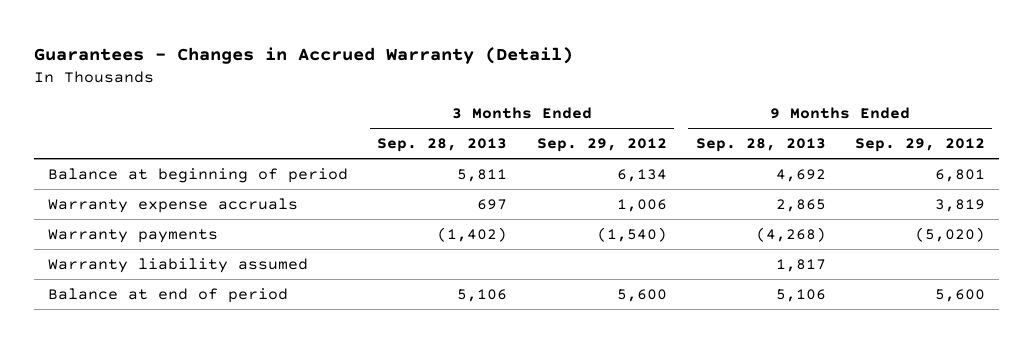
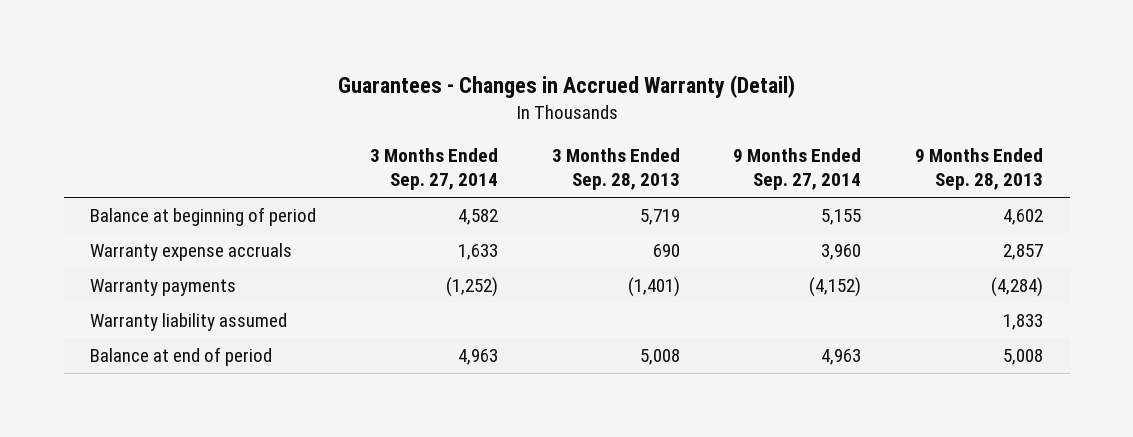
- | 3 Months Ended Sep. 28, 2013 | 3 Months Ended Sep. 29, 2012 | 9 Months Ended Sep. 28, 2013 | 9 Months Ended Sep. 29, 2012
+ | 3 Months Ended Sep. 27, 2014 | 3 Months Ended Sep. 28, 2013 | 9 Months Ended Sep. 27, 2014 | 9 Months Ended Sep. 28, 2013
- Balance at beginning of period | 5,811 | 6,134 | 4,692 | 6,801
- Warranty expense accruals | 697 | 1,006 | 2,865 | 3,819
- Warranty payments | (1,402) | (1,540) | (4,268) | (5,020)
- Warranty liability assumed | | | 1,817 |
- Balance at end of period | 5,106 | 5,600 | 5,106 | 5,600
+ Balance at beginning of period | 4,582 | 5,719 | 5,155 | 4,602
+ Warranty expense accruals | 1,633 | 690 | 3,960 | 2,857
+ Warranty payments | (1,252) | (1,401) | (4,152) | (4,284)
+ Warranty liability assumed | | | | 1,833
+ Balance at end of period | 4,963 | 5,008 | 4,963 | 5,008

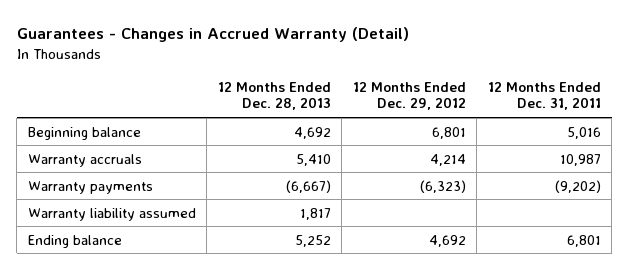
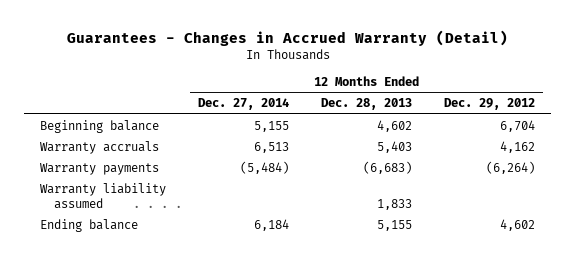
- | 12 Months Ended Dec. 28, 2013 | 12 Months Ended Dec. 29, 2012 | 12 Months Ended Dec. 31, 2011
+ | 12 Months Ended Dec. 27, 2014 | 12 Months Ended Dec. 28, 2013 | 12 Months Ended Dec. 29, 2012
- Beginning balance | 4,692 | 6,801 | 5,016
- Warranty accruals | 5,410 | 4,214 | 10,987
- Warranty payments | (6,667) | (6,323) | (9,202)
- Warranty liability assumed | 1,817 | |
- Ending balance | 5,252 | 4,692 | 6,801
+ Beginning balance | 5,155 | 4,602 | 6,704
+ Warranty accruals | 6,513 | 5,403 | 4,162
+ Warranty payments | (5,484) | (6,683) | (6,264)
+ Warranty liability assumed | | 1,833 |
+ Ending balance | 6,184 | 5,155 | 4,602

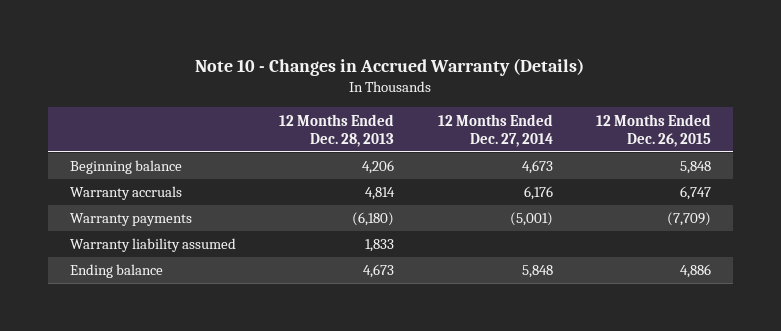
- Guarantees - Changes in Accrued Warranty (Detail)
+ Note 10 - Changes in Accrued Warranty (Details)
- | 12 Months Ended Dec. 27, 2014 | 12 Months Ended Dec. 28, 2013 | 12 Months Ended Dec. 29, 2012
+ | 12 Months Ended Dec. 28, 2013 | 12 Months Ended Dec. 27, 2014 | 12 Months Ended Dec. 26, 2015
- Beginning balance | 5,155 | 4,602 | 6,704
- Warranty accruals | 6,513 | 5,403 | 4,162
- Warranty payments | (5,484) | (6,683) | (6,264)
+ Beginning balance | 4,206 | 4,673 | 5,848
+ Warranty accruals | 4,814 | 6,176 | 6,747
+ Warranty payments | (6,180) | (5,001) | (7,709)
- Ending balance | 6,184 | 5,155 | 4,602
+ Ending balance | 4,673 | 5,848 | 4,886

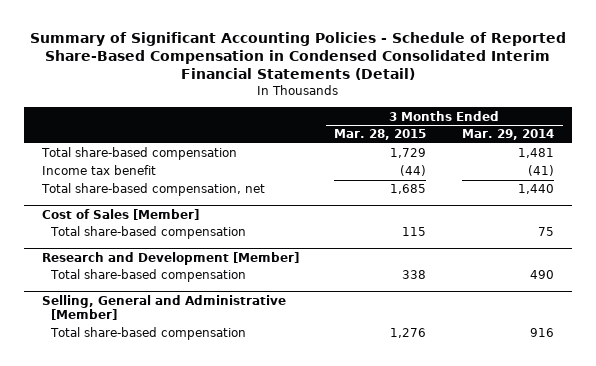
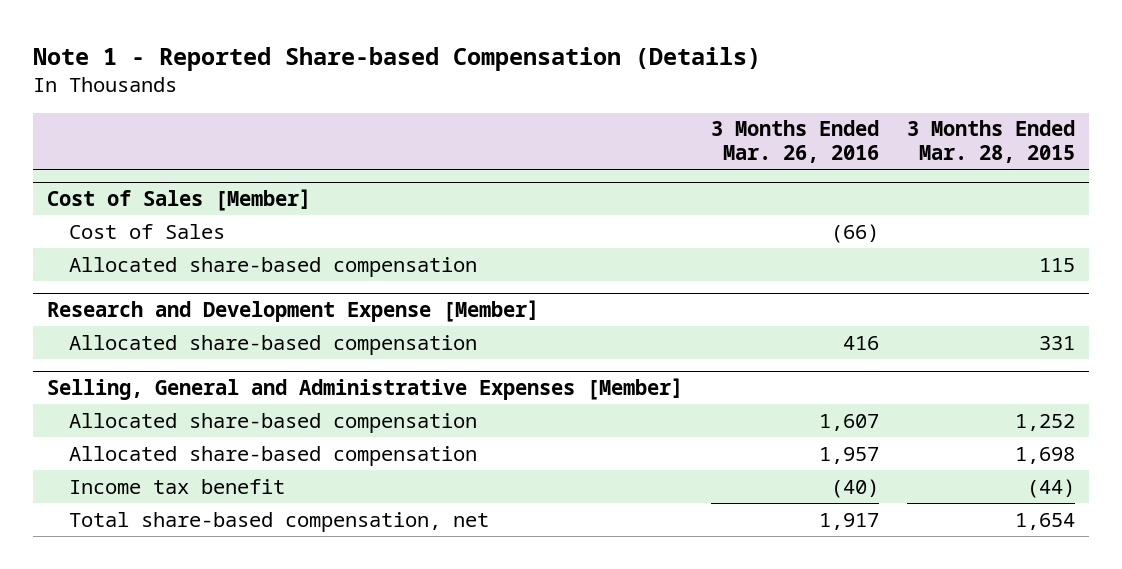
- Summary of Significant Accounting Policies - Schedule of Reported Share-Based Compensation in Condensed Consolidated Interim Financial Statements (Detail)
+ Note 1 - Reported Share-based Compensation (Details)
- | 3 Months Ended Mar. 28, 2015 | 3 Months Ended Mar. 29, 2014
+ | 3 Months Ended Mar. 26, 2016 | 3 Months Ended Mar. 28, 2015
- Total share-based compensation | 1,729 | 1,481
- Income tax benefit | (44) | (41)
- Total share-based compensation, net | 1,685 | 1,440
@ Cost of Sales [Member]
- Total share-based compensation | 115 | 75
- Research and Development [Member]
- Total share-based compensation | 338 | 490
- Selling, General and Administrative [Member]
- Total share-based compensation | 1,276 | 916
@ Cost of Sales [Member]
+ Cost of Sales | (66) |
+ Allocated share-based compensation | | 115
+ Research and Development Expense [Member]
+ Allocated share-based compensation | 416 | 331
+ Selling, General and Administrative Expenses [Member]
+ Allocated share-based compensation | 1,607 | 1,252
+ Allocated share-based compensation | 1,957 | 1,698
+ Income tax benefit | (40) | (44)
+ Total share-based compensation, net | 1,917 | 1,654

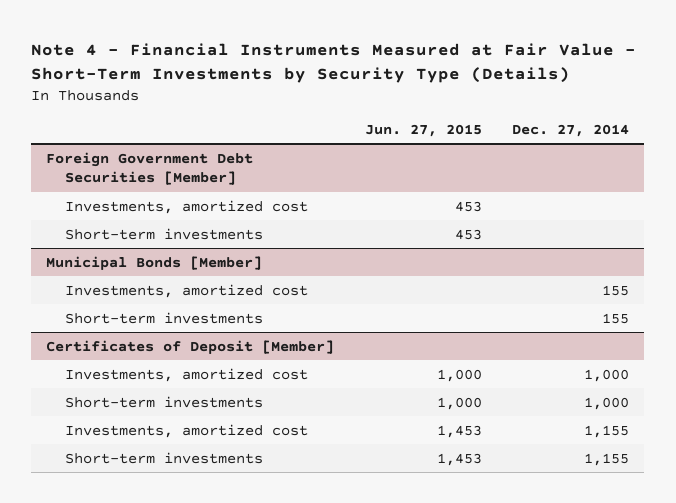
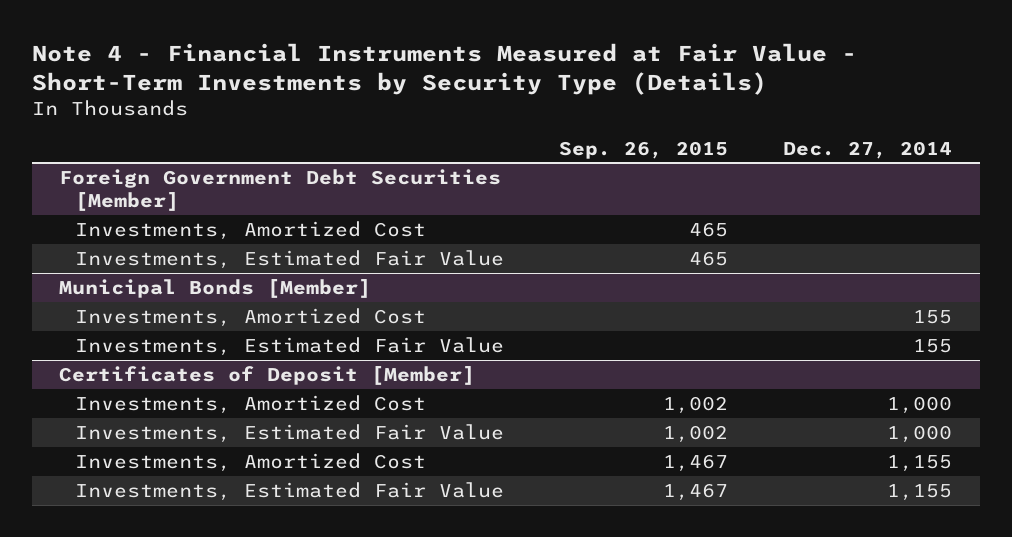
- | Jun. 27, 2015 | Dec. 27, 2014
+ | Sep. 26, 2015 | Dec. 27, 2014
@ Foreign Government Debt Securities [Member]
- Investments, amortized cost | 453 |
- Short-term investments | 453 |
+ Investments, Amortized Cost | 465 |
+ Investments, Estimated Fair Value | 465 |
@ Municipal Bonds [Member]
- Investments, amortized cost | | 155
- Short-term investments | | 155
+ Investments, Amortized Cost | | 155
+ Investments, Estimated Fair Value | | 155
@ Certificates of Deposit [Member]
- Investments, amortized cost | 1,000 | 1,000
- Short-term investments | 1,000 | 1,000
- Investments, amortized cost | 1,453 | 1,155
- Short-term investments | 1,453 | 1,155
+ Investments, Amortized Cost | 1,002 | 1,000
+ Investments, Estimated Fair Value | 1,002 | 1,000
+ Investments, Amortized Cost | 1,467 | 1,155
+ Investments, Estimated Fair Value | 1,467 | 1,155

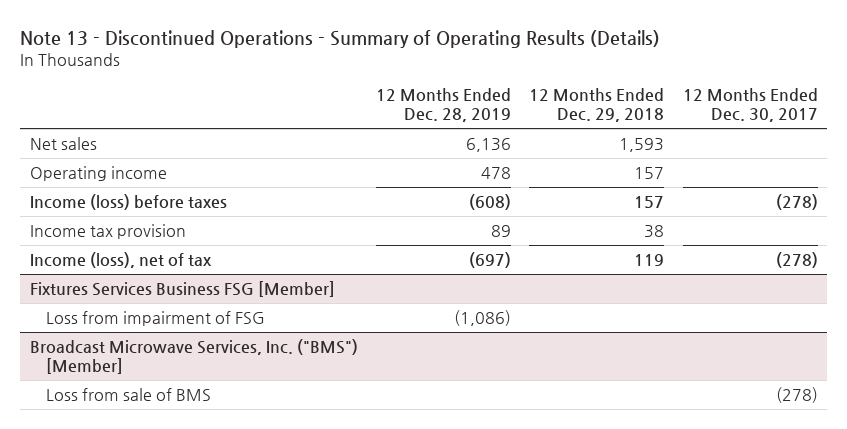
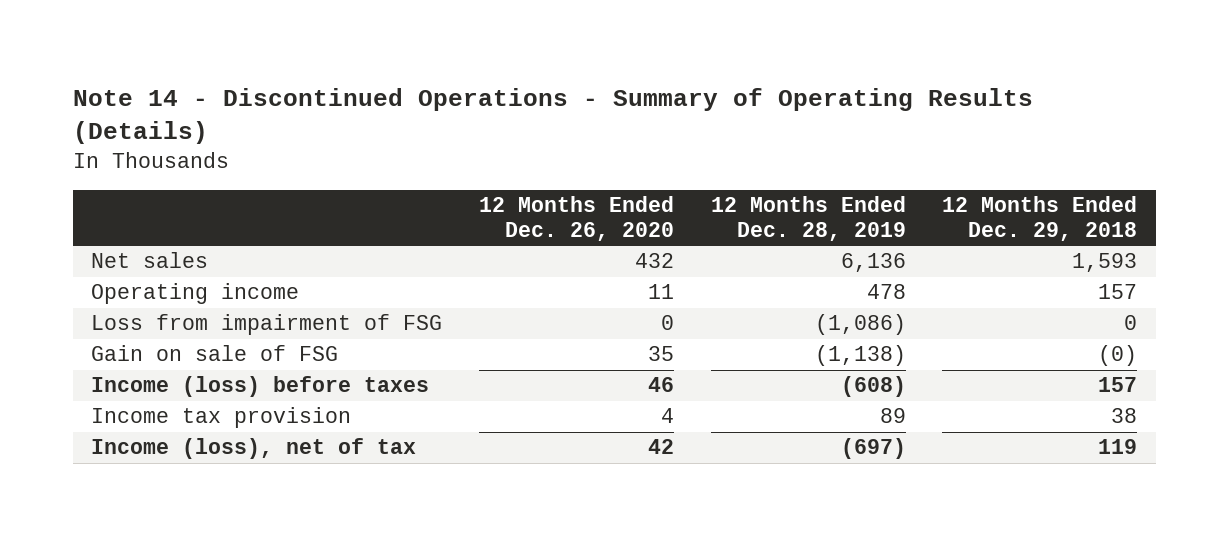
- Note 13 - Discontinued Operations - Summary of Operating Results (Details)
+ Note 14 - Discontinued Operations - Summary of Operating Results (Details)
- | 12 Months Ended Dec. 28, 2019 | 12 Months Ended Dec. 29, 2018 | 12 Months Ended Dec. 30, 2017
+ | 12 Months Ended Dec. 26, 2020 | 12 Months Ended Dec. 28, 2019 | 12 Months Ended Dec. 29, 2018
+ Loss from impairment of FSG | 0 | (1,086) | 0
+ Gain on sale of FSG | 35 | (1,138) | (0)
- Fixtures Services Business FSG [Member]
- Loss from impairment of FSG | (1,086) | |
- Broadcast Microwave Services, Inc. ("BMS") [Member]
- Loss from sale of BMS | | | (278)

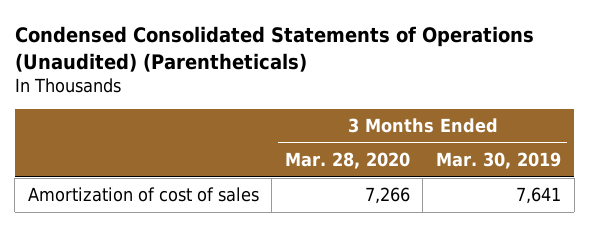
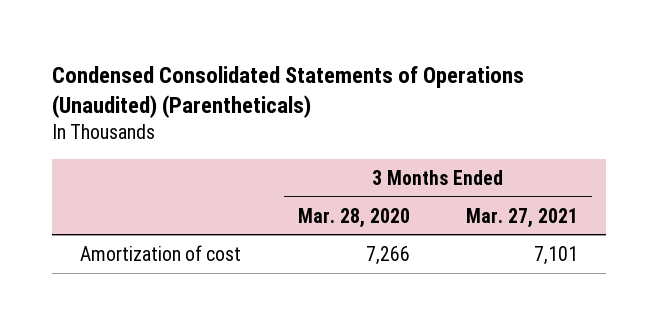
- | 3 Months Ended Mar. 28, 2020 | 3 Months Ended Mar. 30, 2019
+ | 3 Months Ended Mar. 28, 2020 | 3 Months Ended Mar. 27, 2021
- Amortization of cost of sales | 7,266 | 7,641
+ Amortization of cost | 7,266 | 7,101

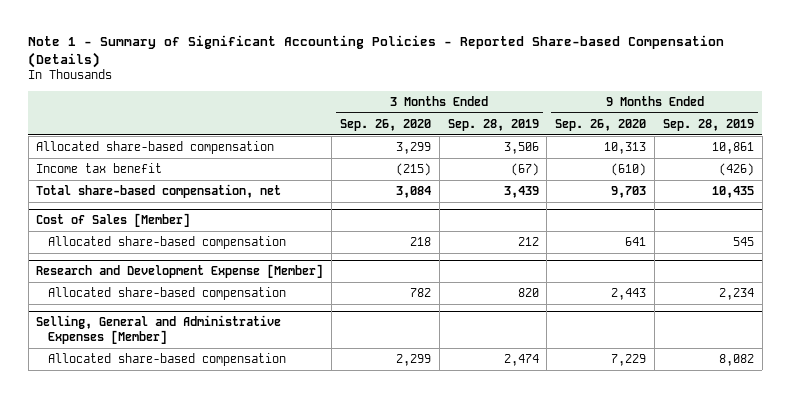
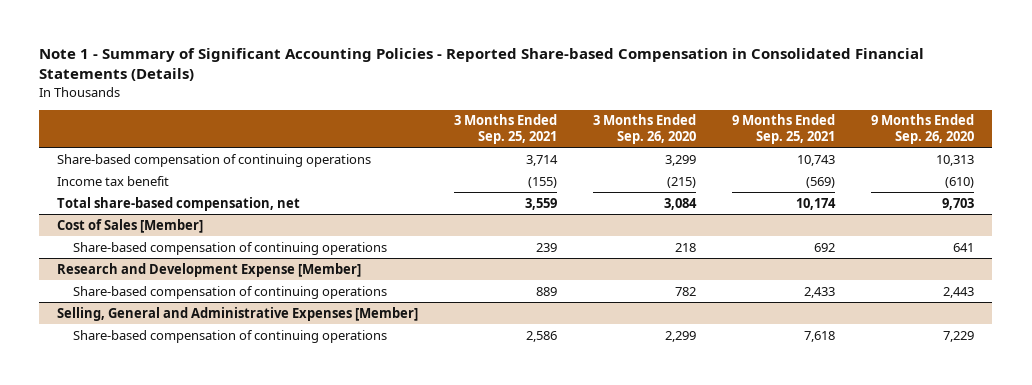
- Note 1 - Summary of Significant Accounting Policies - Reported Share-based Compensation (Details)
+ Note 1 - Summary of Significant Accounting Policies - Reported Share-based Compensation in Consolidated Financial Statements (Details)
- | 3 Months Ended Sep. 26, 2020 | 3 Months Ended Sep. 28, 2019 | 9 Months Ended Sep. 26, 2020 | 9 Months Ended Sep. 28, 2019
+ | 3 Months Ended Sep. 25, 2021 | 3 Months Ended Sep. 26, 2020 | 9 Months Ended Sep. 25, 2021 | 9 Months Ended Sep. 26, 2020
- Allocated share-based compensation | 3,299 | 3,506 | 10,313 | 10,861
+ Share-based compensation of continuing operations | 3,714 | 3,299 | 10,743 | 10,313
@ Cost of Sales [Member]
- Allocated share-based compensation | 218 | 212 | 641 | 545
+ Share-based compensation of continuing operations | 239 | 218 | 692 | 641
@ Research and Development Expense [Member]
- Allocated share-based compensation | 782 | 820 | 2,443 | 2,234
+ Share-based compensation of continuing operations | 889 | 782 | 2,433 | 2,443
@ Selling, General and Administrative Expenses [Member]
- Allocated share-based compensation | 2,299 | 2,474 | 7,229 | 8,082
+ Share-based compensation of continuing operations | 2,586 | 2,299 | 7,618 | 7,229

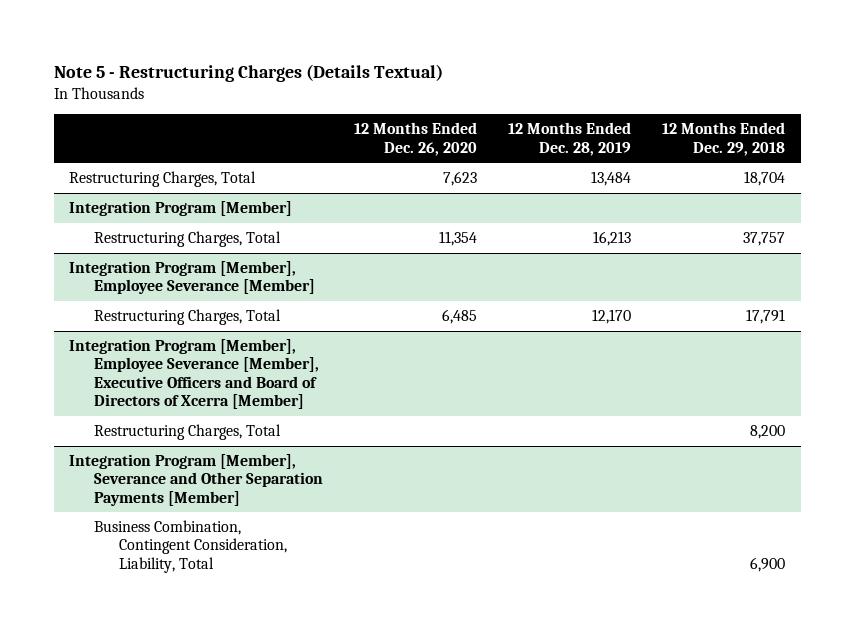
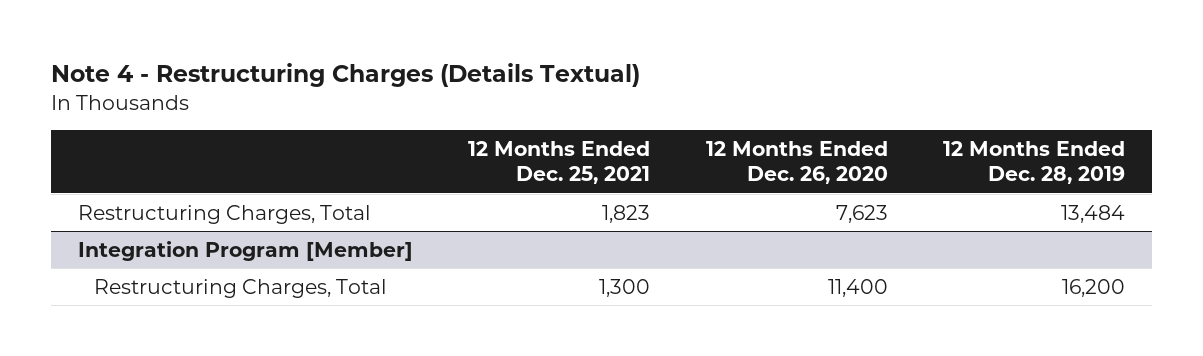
- Note 5 - Restructuring Charges (Details Textual)
+ Note 4 - Restructuring Charges (Details Textual)
- | 12 Months Ended Dec. 26, 2020 | 12 Months Ended Dec. 28, 2019 | 12 Months Ended Dec. 29, 2018
+ | 12 Months Ended Dec. 25, 2021 | 12 Months Ended Dec. 26, 2020 | 12 Months Ended Dec. 28, 2019
@ Integration Program [Member]
- Restructuring Charges, Total | 11,354 | 16,213 | 37,757
- Integration Program [Member], Employee Severance [Member]
- Restructuring Charges, Total | 6,485 | 12,170 | 17,791
- Integration Program [Member], Employee Severance [Member], Executive Officers and Board of Directors of Xcerra [Member]
- Restructuring Charges, Total | | | 8,200
- Integration Program [Member], Severance and Other Separation Payments [Member]
- Business Combination, Contingent Consideration, Liability, Total | | | 6,900
@ Integration Program [Member]
+ Restructuring Charges, Total | 1,300 | 11,400 | 16,200

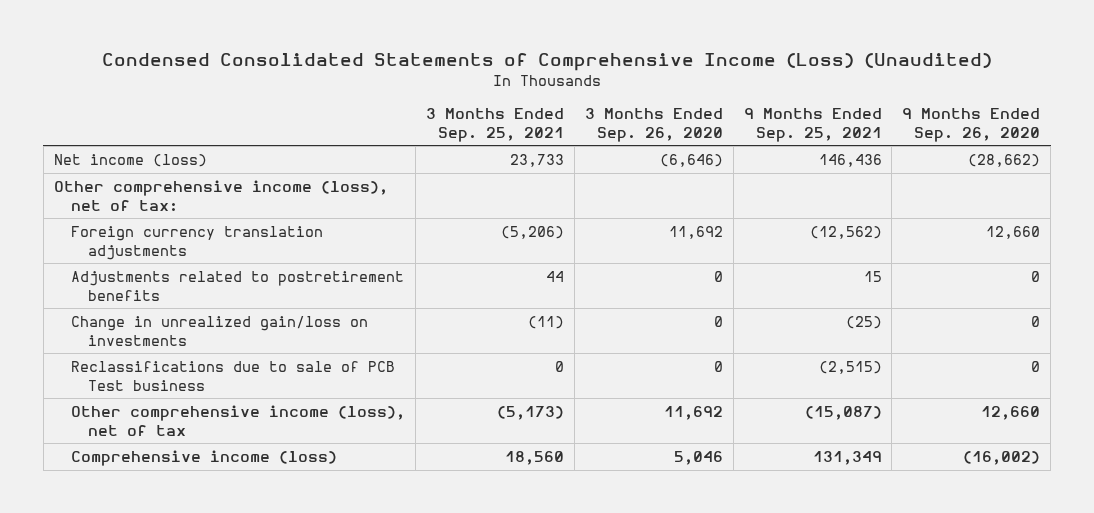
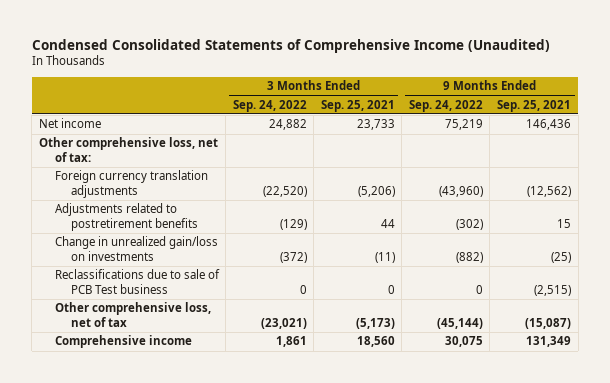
- Condensed Consolidated Statements of Comprehensive Income (Loss) (Unaudited)
+ Condensed Consolidated Statements of Comprehensive Income (Unaudited)
- | 3 Months Ended Sep. 25, 2021 | 3 Months Ended Sep. 26, 2020 | 9 Months Ended Sep. 25, 2021 | 9 Months Ended Sep. 26, 2020
+ | 3 Months Ended Sep. 24, 2022 | 3 Months Ended Sep. 25, 2021 | 9 Months Ended Sep. 24, 2022 | 9 Months Ended Sep. 25, 2021
- Net income (loss) | 23,733 | (6,646) | 146,436 | (28,662)
- Other comprehensive income (loss), net of tax:
+ Net income | 24,882 | 23,733 | 75,219 | 146,436
+ Other comprehensive loss, net of tax:
- Other comprehensive income (loss), net of tax | (5,173) | 11,692 | (15,087) | 12,660
- Comprehensive income (loss) | 18,560 | 5,046 | 131,349 | (16,002)
+ Other comprehensive loss, net of tax | (23,021) | (5,173) | (45,144) | (15,087)
+ Comprehensive income | 1,861 | 18,560 | 30,075 | 131,349

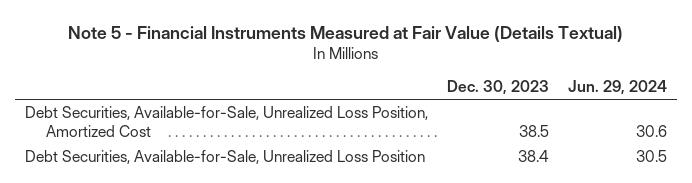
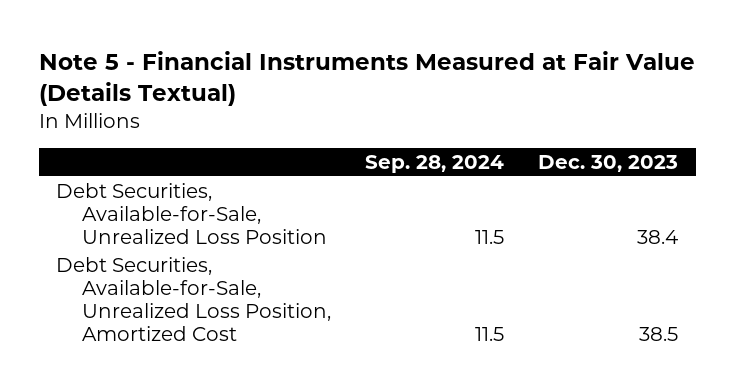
- | Dec. 30, 2023 | Jun. 29, 2024
+ | Sep. 28, 2024 | Dec. 30, 2023
moved down: Debt Securities, Available-for-Sale, Unrealized Loss Position, Amortized Cost | 11.5 | 38.5

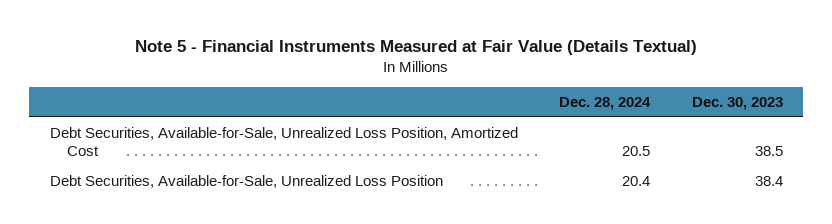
- | Sep. 28, 2024 | Dec. 30, 2023
+ | Dec. 28, 2024 | Dec. 30, 2023
moved down: Debt Securities, Available-for-Sale, Unrealized Loss Position | 20.4 | 38.4

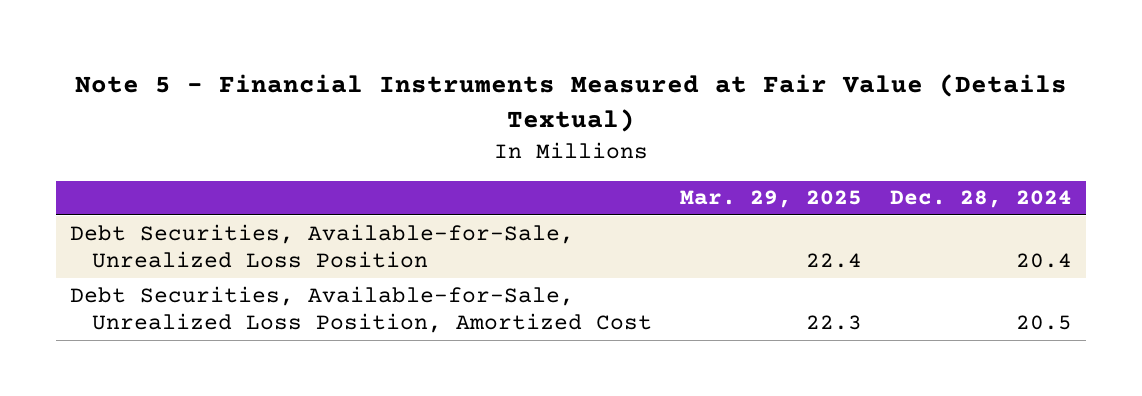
- | Dec. 28, 2024 | Dec. 30, 2023
+ | Mar. 29, 2025 | Dec. 28, 2024
moved down: Debt Securities, Available-for-Sale, Unrealized Loss Position, Amortized Cost | 22.3 | 20.5

